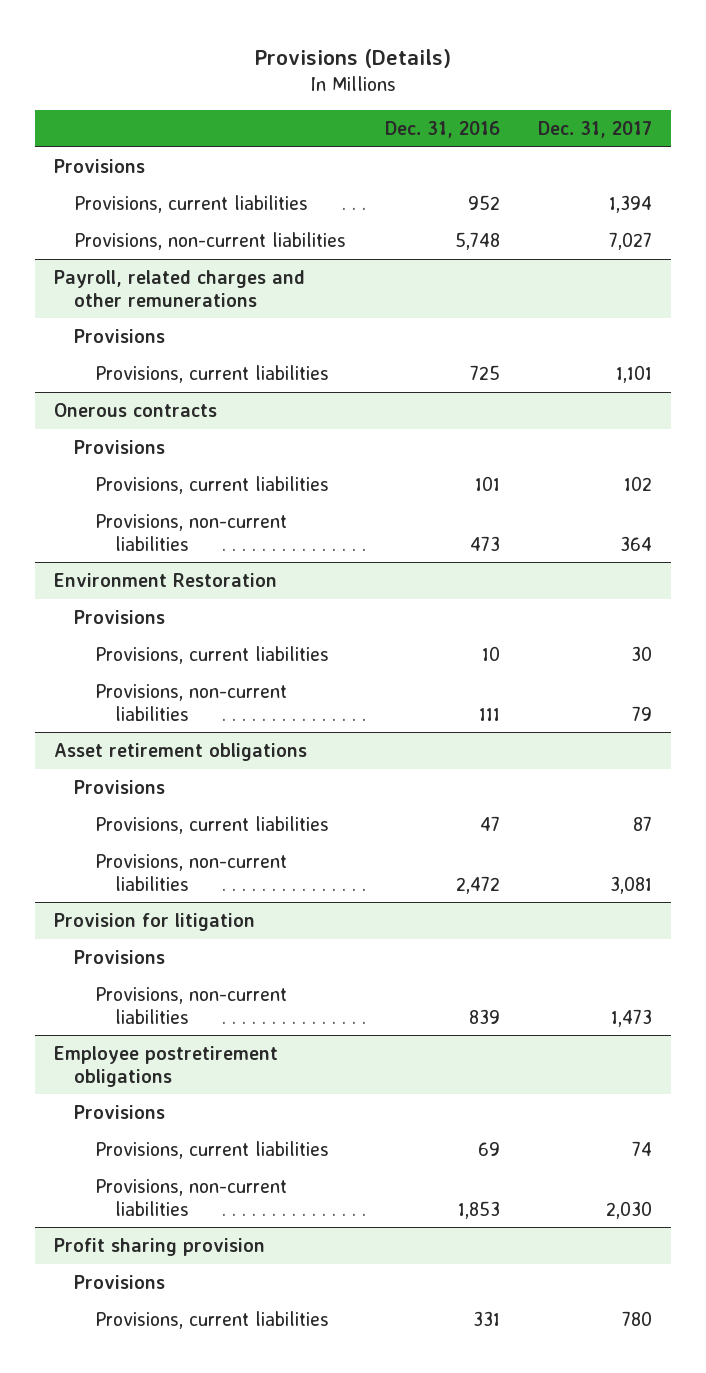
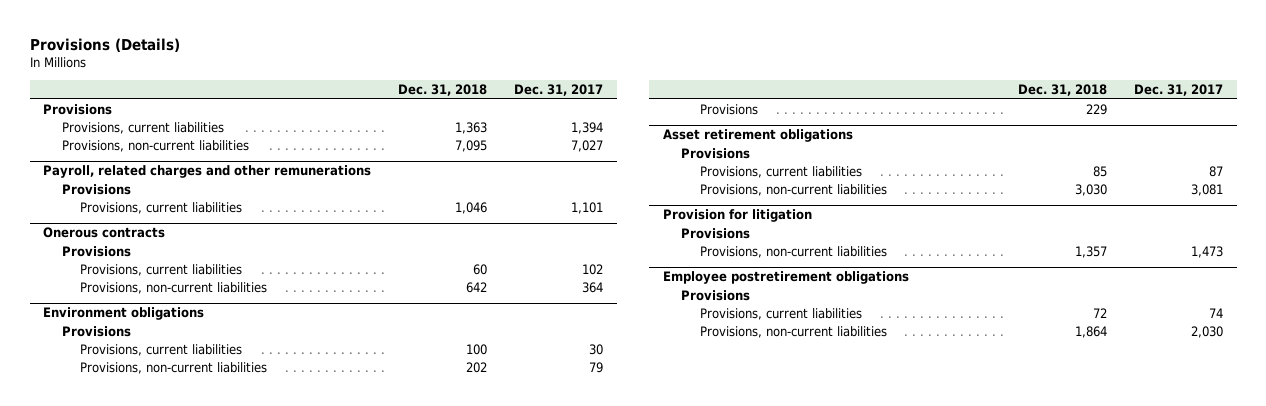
- | Dec. 31, 2016 | Dec. 31, 2017
+ | Dec. 31, 2018 | Dec. 31, 2017
- Environment Restoration
+ Environment obligations
+ Provisions | 229 |
- Profit sharing provision
- Provisions
- Provisions, current liabilities | 331 | 780

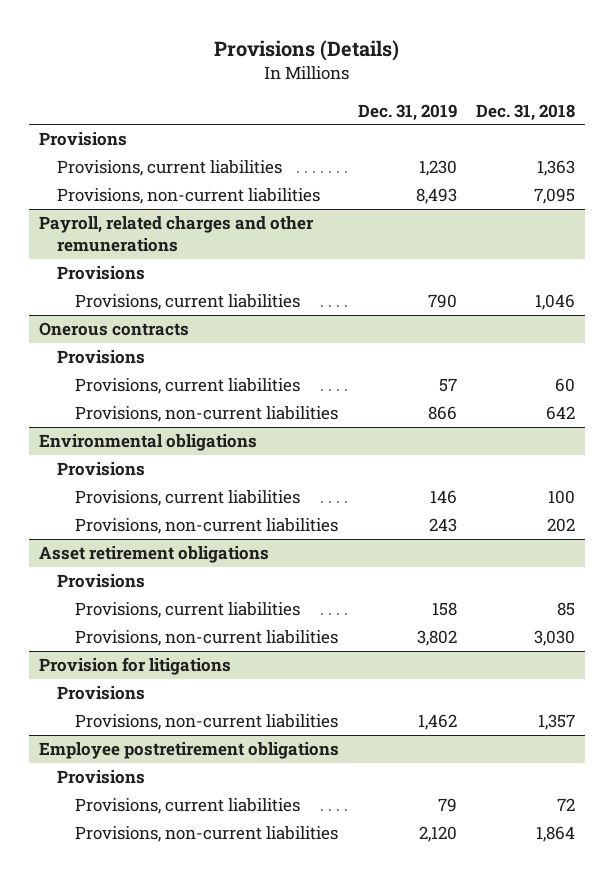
- | Dec. 31, 2018 | Dec. 31, 2017
+ | Dec. 31, 2019 | Dec. 31, 2018
- Environment obligations
+ Environmental obligations
- Provisions | 229 |
- Provision for litigation
+ Provision for litigations

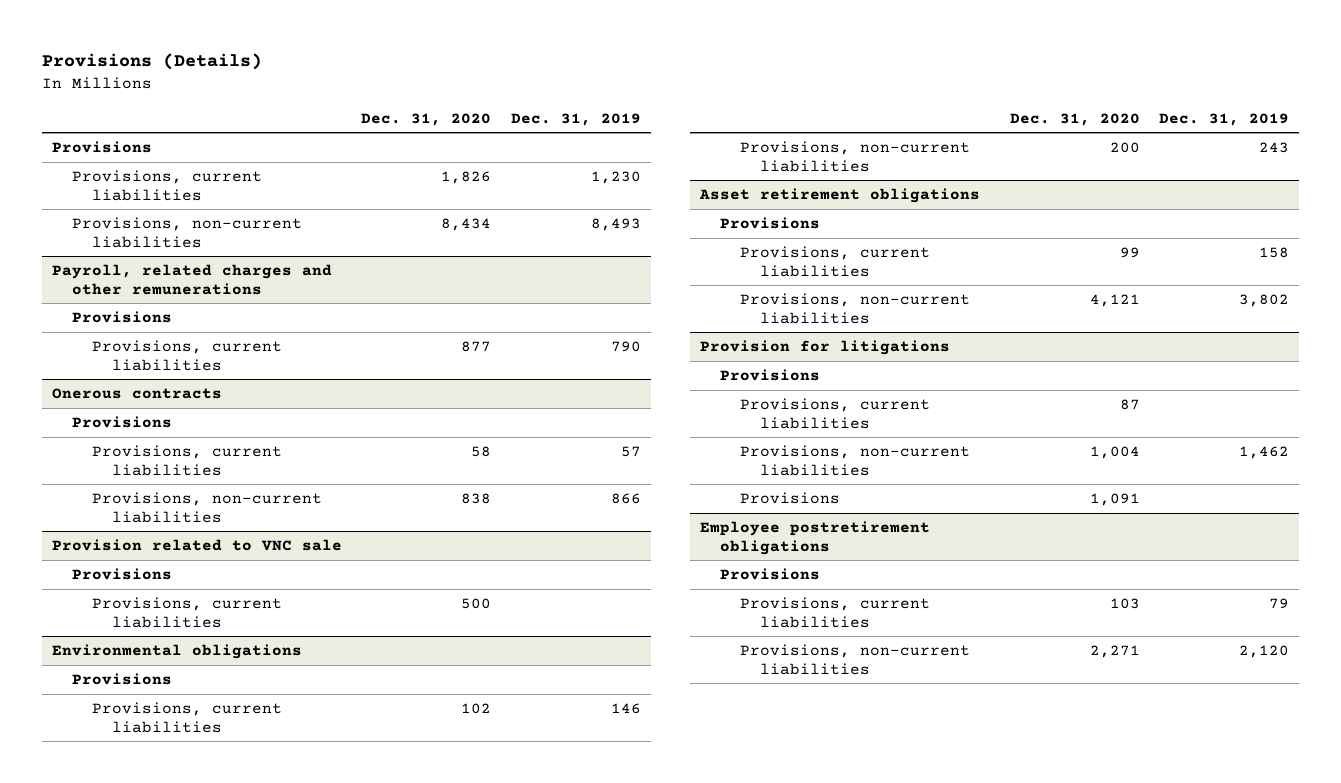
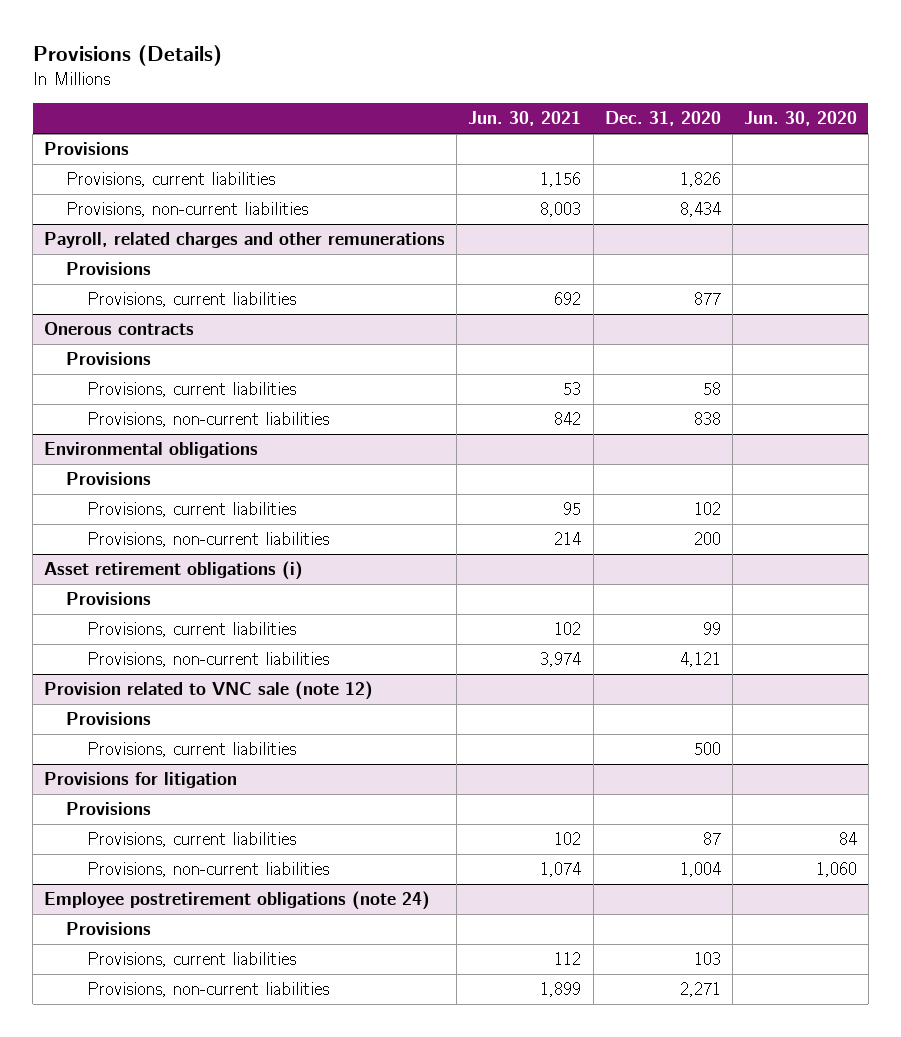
- | Dec. 31, 2020 | Dec. 31, 2019
+ | Jun. 30, 2021 | Dec. 31, 2020 | Jun. 30, 2020
- Provision related to VNC sale
- Provisions
- Provisions, current liabilities | 500 |
- Asset retirement obligations
+ Asset retirement obligations (i)
- Provision for litigations
+ Provision related to VNC sale (note 12)
+ Provisions, current liabilities | | 500 |
+ Provisions for litigation
+ Provisions
- Provisions | 1,091 |
- Employee postretirement obligations
+ Employee postretirement obligations (note 24)

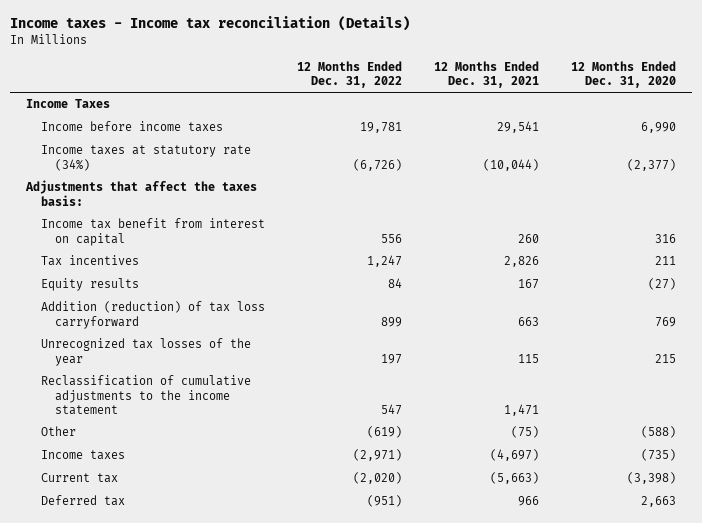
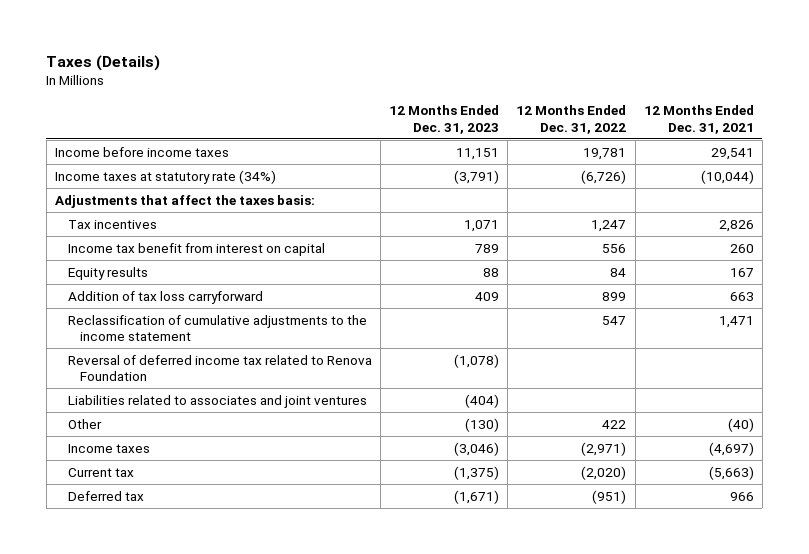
- Income taxes - Income tax reconciliation (Details)
+ Taxes (Details)
- | 12 Months Ended Dec. 31, 2022 | 12 Months Ended Dec. 31, 2021 | 12 Months Ended Dec. 31, 2020
+ | 12 Months Ended Dec. 31, 2023 | 12 Months Ended Dec. 31, 2022 | 12 Months Ended Dec. 31, 2021
- Income Taxes
moved down: Income tax benefit from interest on capital | 789 | 556 | 260
- Addition (reduction) of tax loss carryforward | 899 | 663 | 769
- Unrecognized tax losses of the year | 197 | 115 | 215
+ Addition of tax loss carryforward | 409 | 899 | 663
- Other | (619) | (75) | (588)
+ Reversal of deferred income tax related to Renova Foundation | (1,078) | |
+ Liabilities related to associates and joint ventures | (404) | |
+ Other | (130) | 422 | (40)

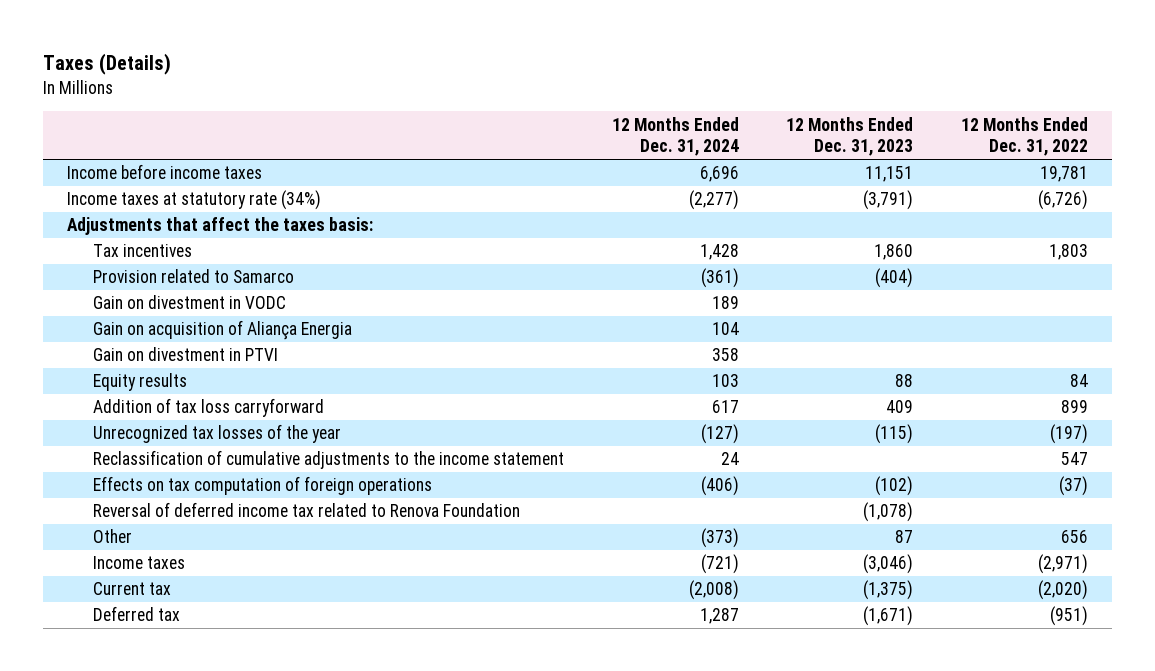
- | 12 Months Ended Dec. 31, 2023 | 12 Months Ended Dec. 31, 2022 | 12 Months Ended Dec. 31, 2021
+ | 12 Months Ended Dec. 31, 2024 | 12 Months Ended Dec. 31, 2023 | 12 Months Ended Dec. 31, 2022
- Tax incentives | 1,071 | 1,247 | 2,826
- Income tax benefit from interest on capital | 789 | 556 | 260
+ Tax incentives | 1,428 | 1,860 | 1,803
+ Provision related to Samarco | (361) | (404) |
+ Gain on divestment in VODC | 189 | |
+ Gain on acquisition of Aliança Energia | 104 | |
+ Gain on divestment in PTVI | 358 | |
+ Unrecognized tax losses of the year | (127) | (115) | (197)
+ Effects on tax computation of foreign operations | (406) | (102) | (37)
- Liabilities related to associates and joint ventures | (404) | |
- Other | (130) | 422 | (40)
+ Other | (373) | 87 | 656

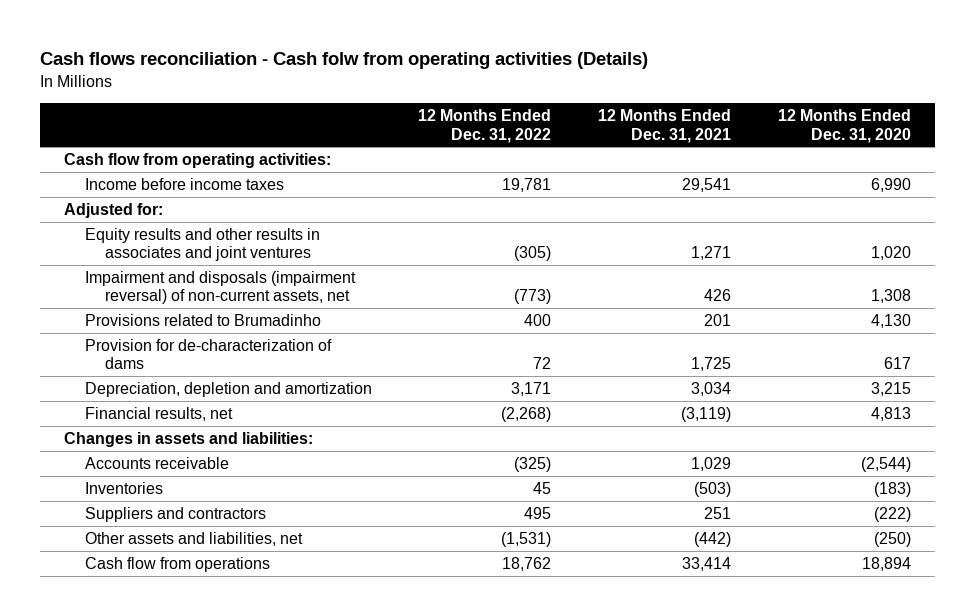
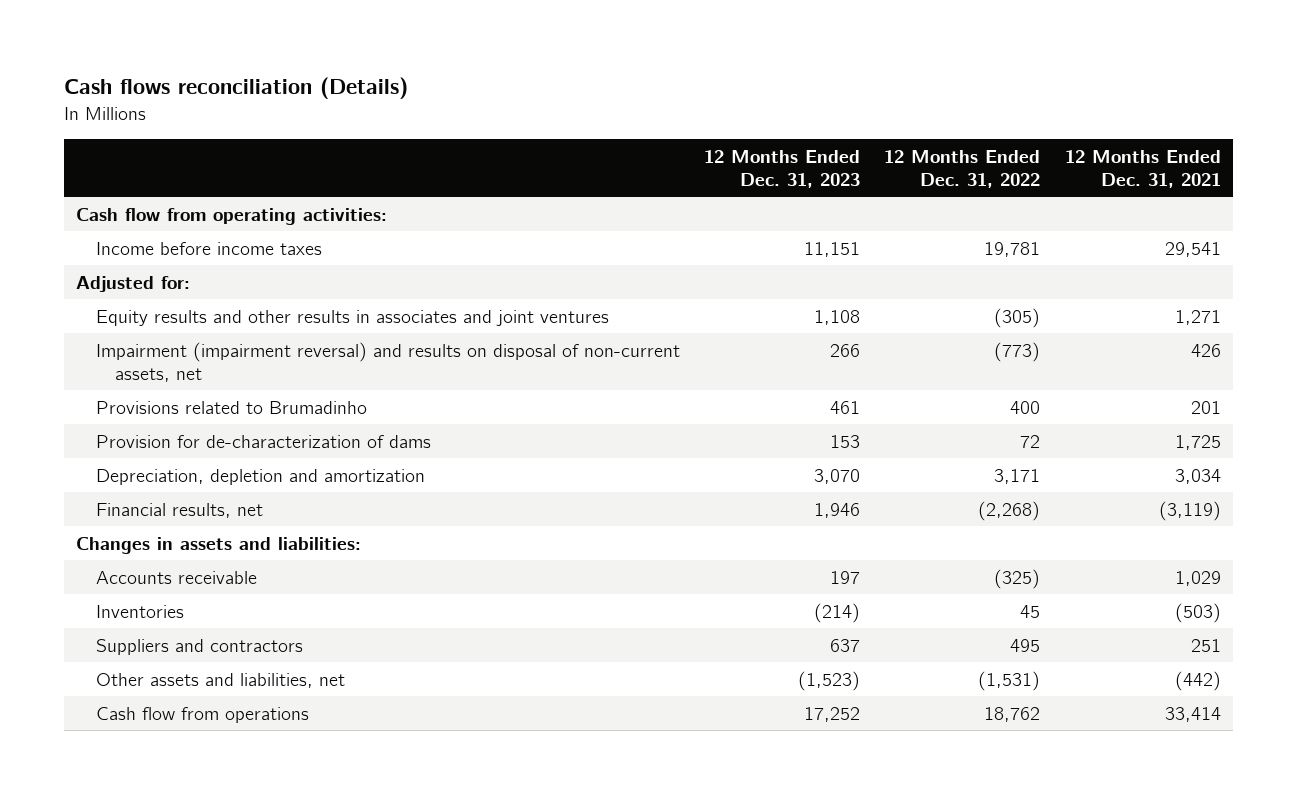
- Cash flows reconciliation - Cash folw from operating activities (Details)
+ Cash flows reconciliation (Details)
- | 12 Months Ended Dec. 31, 2022 | 12 Months Ended Dec. 31, 2021 | 12 Months Ended Dec. 31, 2020
+ | 12 Months Ended Dec. 31, 2023 | 12 Months Ended Dec. 31, 2022 | 12 Months Ended Dec. 31, 2021
- Impairment and disposals (impairment reversal) of non-current assets, net | (773) | 426 | 1,308
+ Impairment (impairment reversal) and results on disposal of non-current assets, net | 266 | (773) | 426

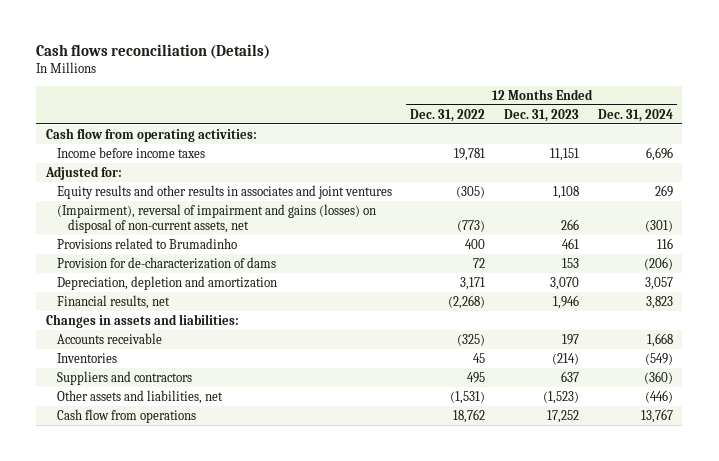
- | 12 Months Ended Dec. 31, 2023 | 12 Months Ended Dec. 31, 2022 | 12 Months Ended Dec. 31, 2021
+ | 12 Months Ended Dec. 31, 2022 | 12 Months Ended Dec. 31, 2023 | 12 Months Ended Dec. 31, 2024
- Impairment (impairment reversal) and results on disposal of non-current assets, net | 266 | (773) | 426
+ (Impairment), reversal of impairment and gains (losses) on disposal of non-current assets, net | (773) | 266 | (301)

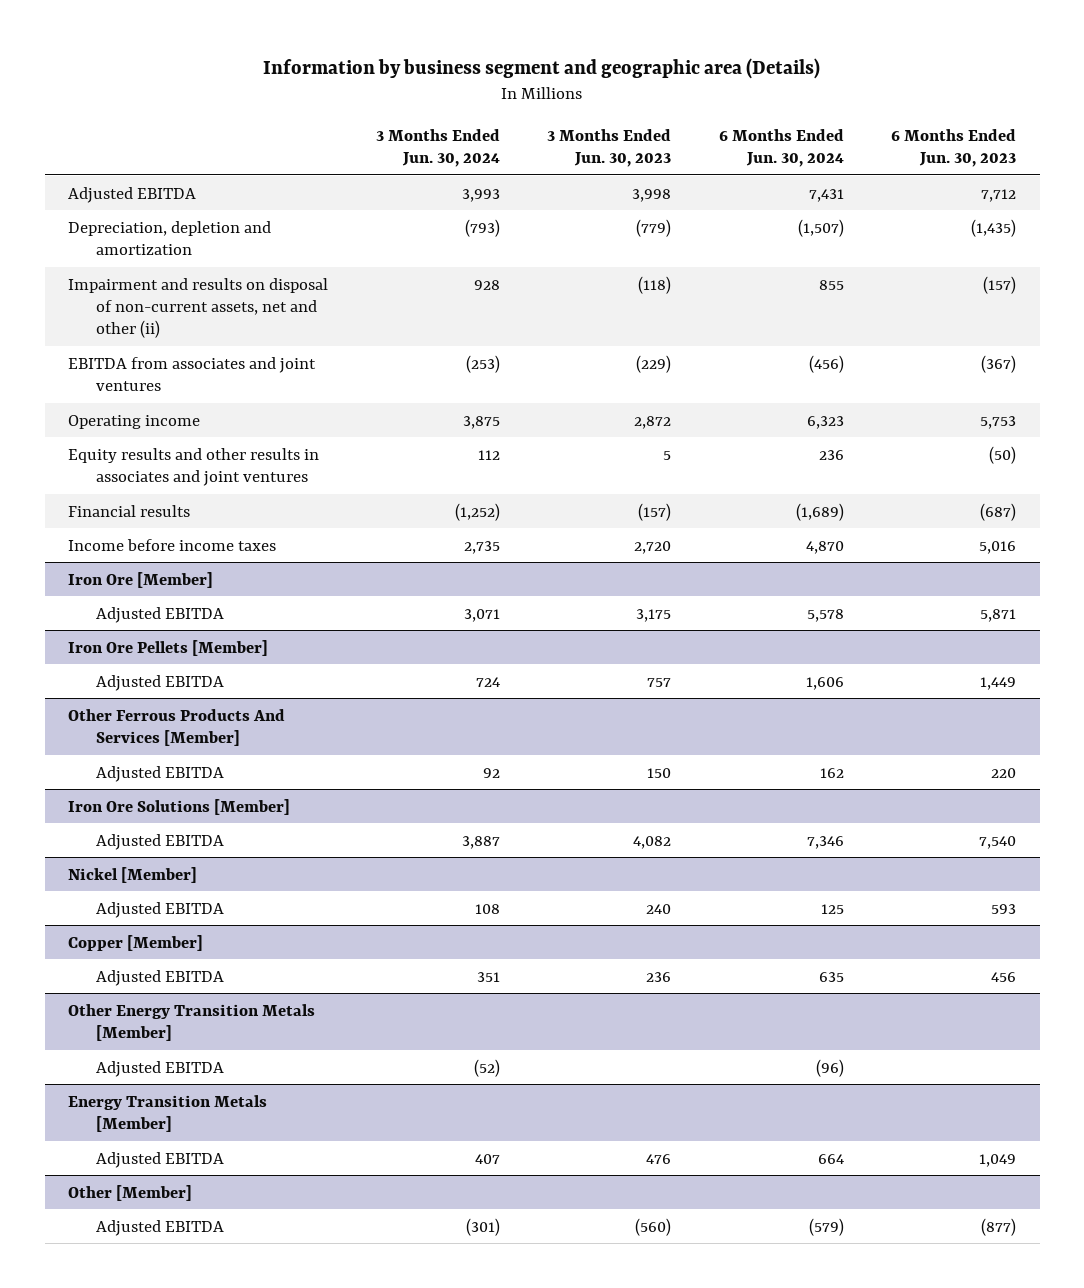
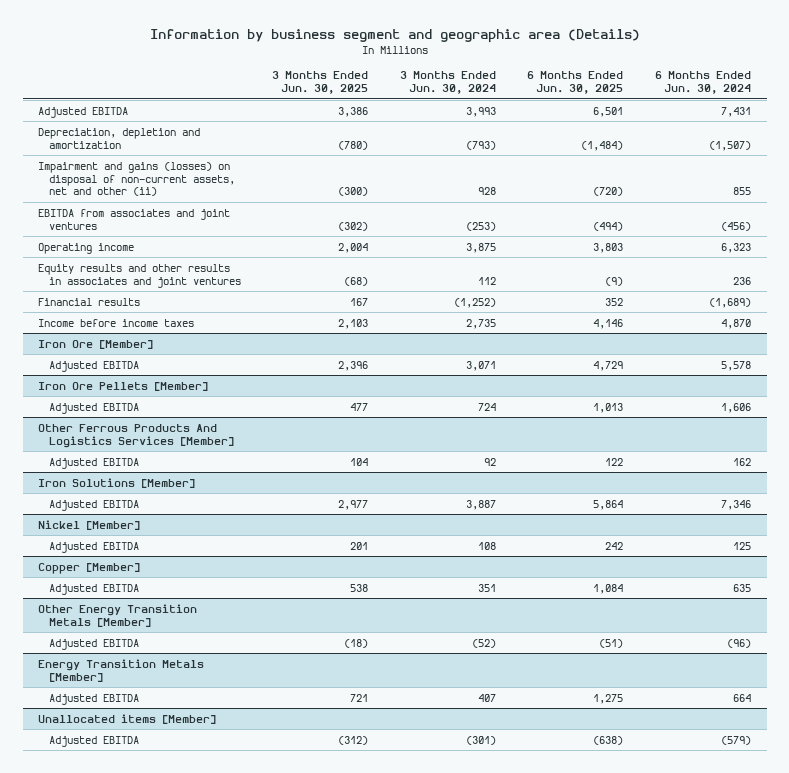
- | 3 Months Ended Jun. 30, 2024 | 3 Months Ended Jun. 30, 2023 | 6 Months Ended Jun. 30, 2024 | 6 Months Ended Jun. 30, 2023
+ | 3 Months Ended Jun. 30, 2025 | 3 Months Ended Jun. 30, 2024 | 6 Months Ended Jun. 30, 2025 | 6 Months Ended Jun. 30, 2024
- Impairment and results on disposal of non-current assets, net and other (ii) | 928 | (118) | 855 | (157)
+ Impairment and gains (losses) on disposal of non-current assets, net and other (ii) | (300) | 928 | (720) | 855
- Other Ferrous Products And Services [Member]
+ Other Ferrous Products And Logistics Services [Member]
- Iron Ore Solutions [Member]
+ Iron Solutions [Member]
- Other [Member]
+ Unallocated items [Member]

